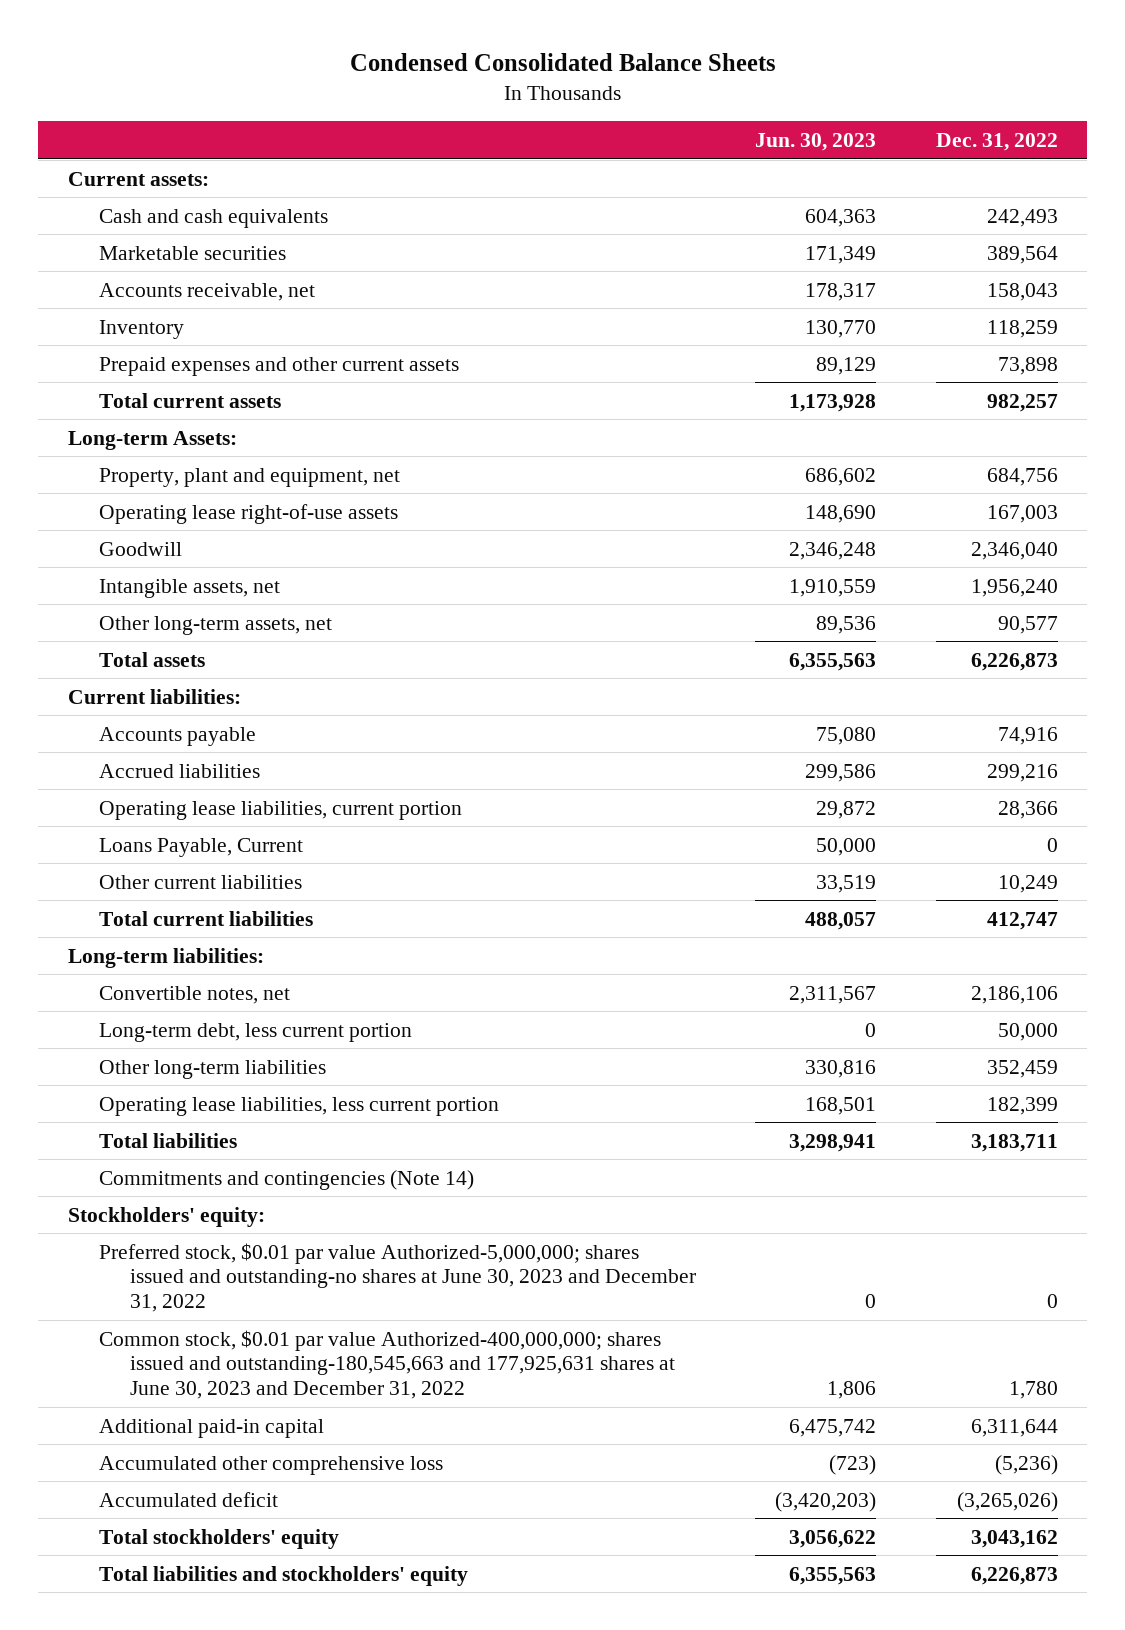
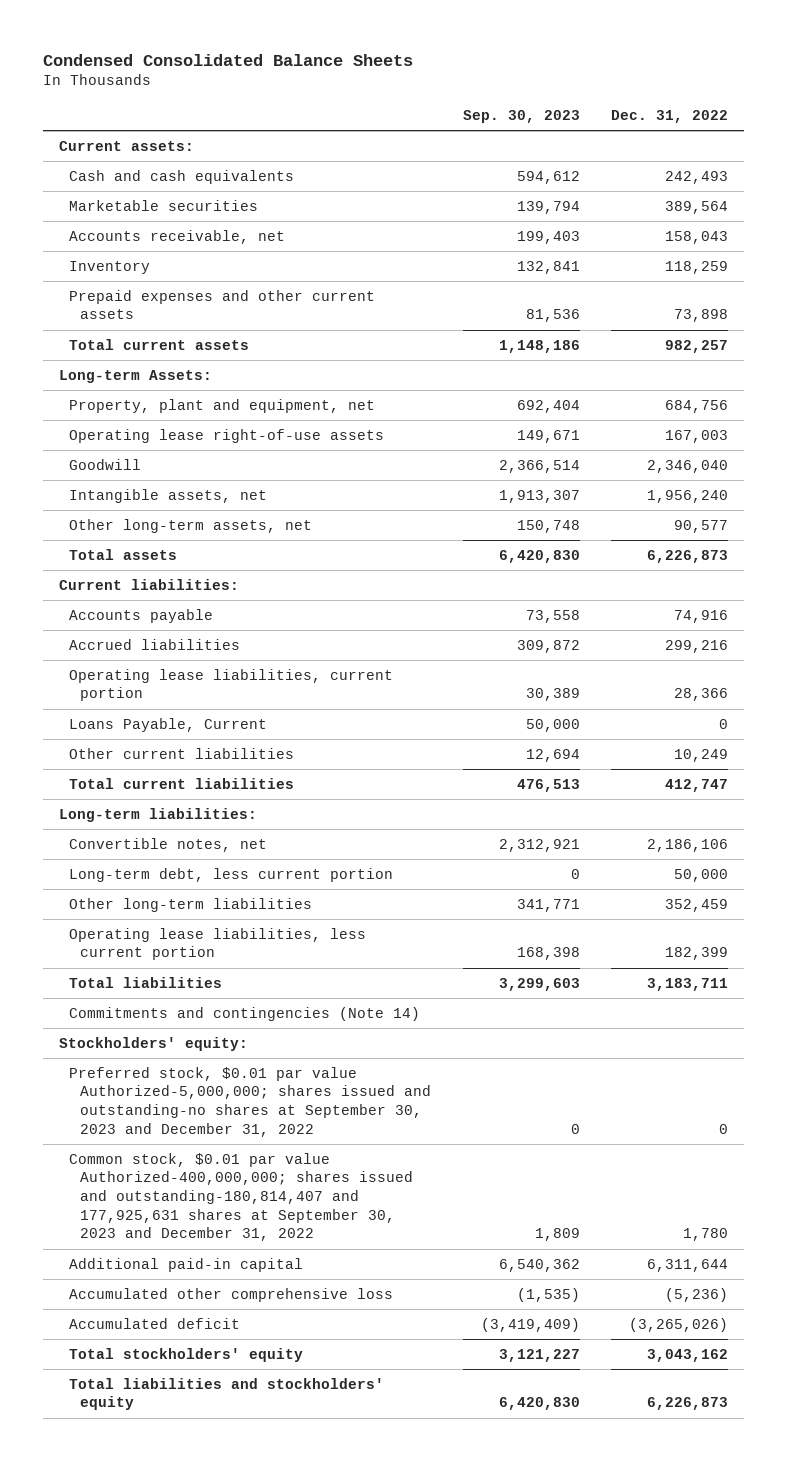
- | Jun. 30, 2023 | Dec. 31, 2022
+ | Sep. 30, 2023 | Dec. 31, 2022
- Preferred stock, $0.01 par value Authorized-5,000,000; shares issued and outstanding-no shares at June 30, 2023 and December 31, 2022 | 0 | 0
- Common stock, $0.01 par value Authorized-400,000,000; shares issued and outstanding-180,545,663 and 177,925,631 shares at June 30, 2023 and December 31, 2022 | 1,806 | 1,780
+ Preferred stock, $0.01 par value Authorized-5,000,000; shares issued and outstanding-no shares at September 30, 2023 and December 31, 2022 | 0 | 0
+ Common stock, $0.01 par value Authorized-400,000,000; shares issued and outstanding-180,814,407 and 177,925,631 shares at September 30, 2023 and December 31, 2022 | 1,809 | 1,780

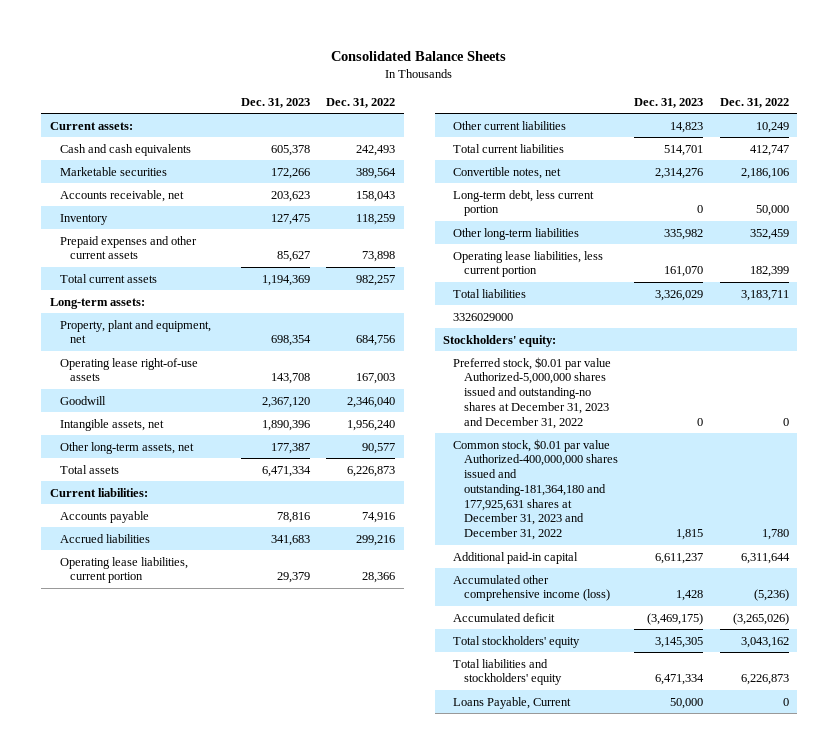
- Condensed Consolidated Balance Sheets
+ Consolidated Balance Sheets
- | Sep. 30, 2023 | Dec. 31, 2022
+ | Dec. 31, 2023 | Dec. 31, 2022
- Long-term Assets:
+ Long-term assets:
- Long-term liabilities:
- Commitments and contingencies (Note 14)
+ 3326029000
- Preferred stock, $0.01 par value Authorized-5,000,000; shares issued and outstanding-no shares at September 30, 2023 and December 31, 2022 | 0 | 0
- Common stock, $0.01 par value Authorized-400,000,000; shares issued and outstanding-180,814,407 and 177,925,631 shares at September 30, 2023 and December 31, 2022 | 1,809 | 1,780
+ Preferred stock, $0.01 par value Authorized-5,000,000 shares issued and outstanding-no shares at December 31, 2023 and December 31, 2022 | 0 | 0
+ Common stock, $0.01 par value Authorized-400,000,000 shares issued and outstanding-181,364,180 and 177,925,631 shares at December 31, 2023 and December 31, 2022 | 1,815 | 1,780
- Accumulated other comprehensive loss | (1,535) | (5,236)
+ Accumulated other comprehensive income (loss) | 1,428 | (5,236)
moved down: Loans Payable, Current | 50,000 | 0

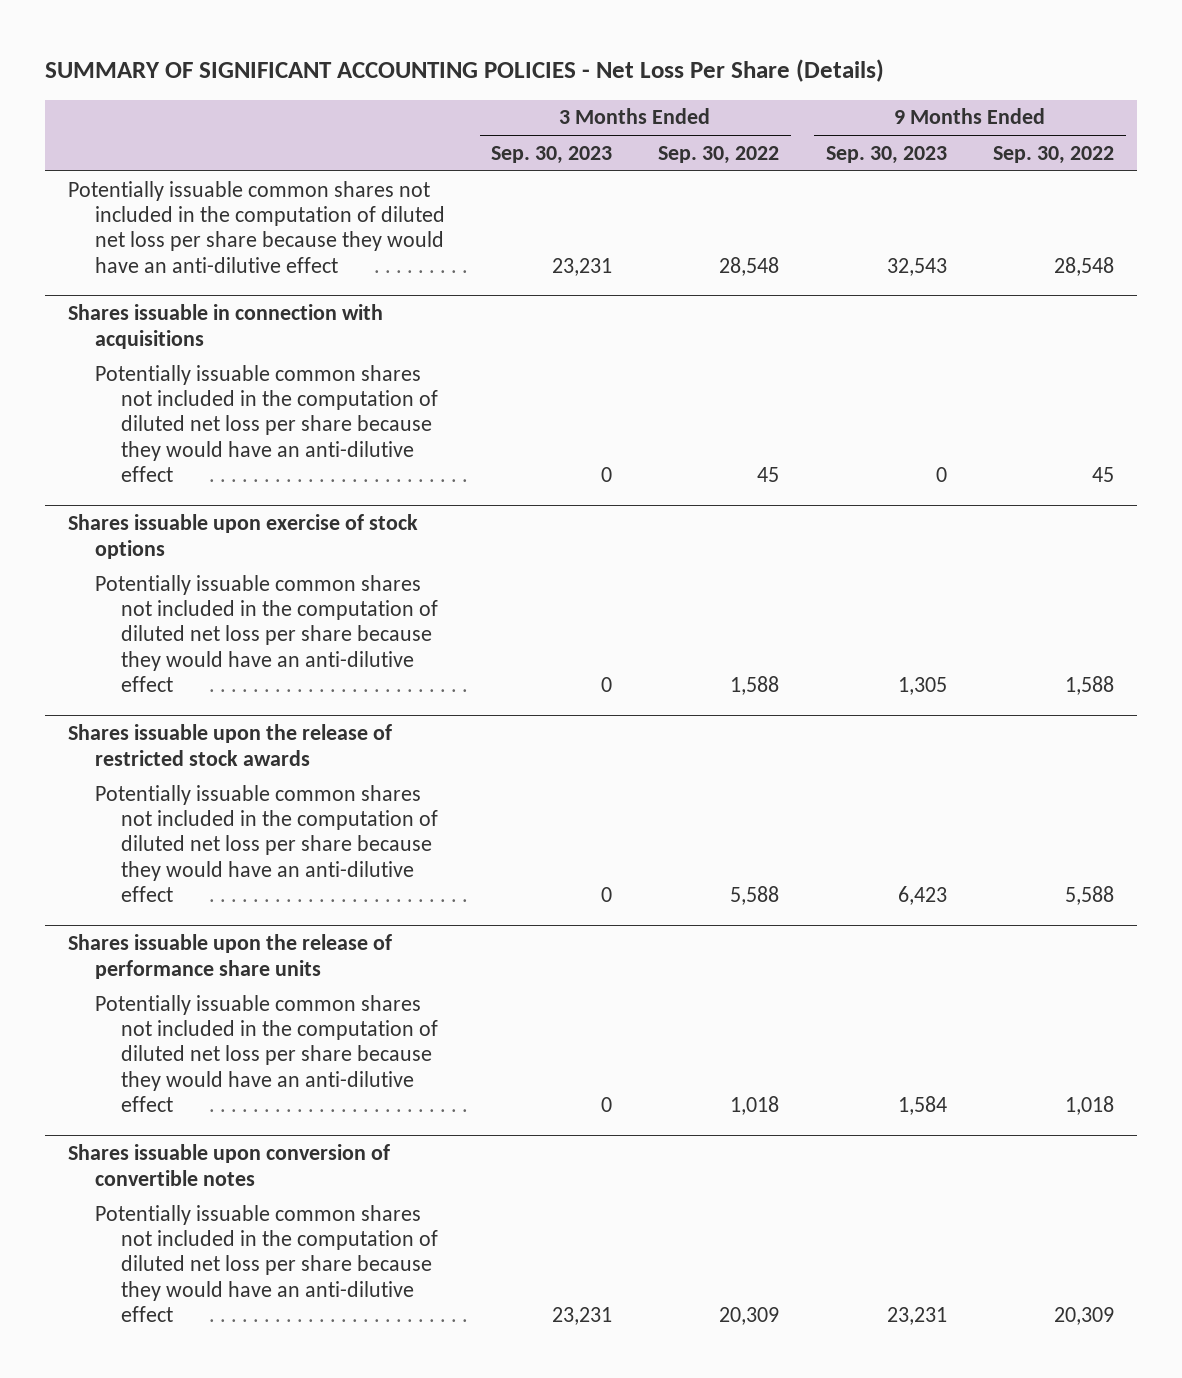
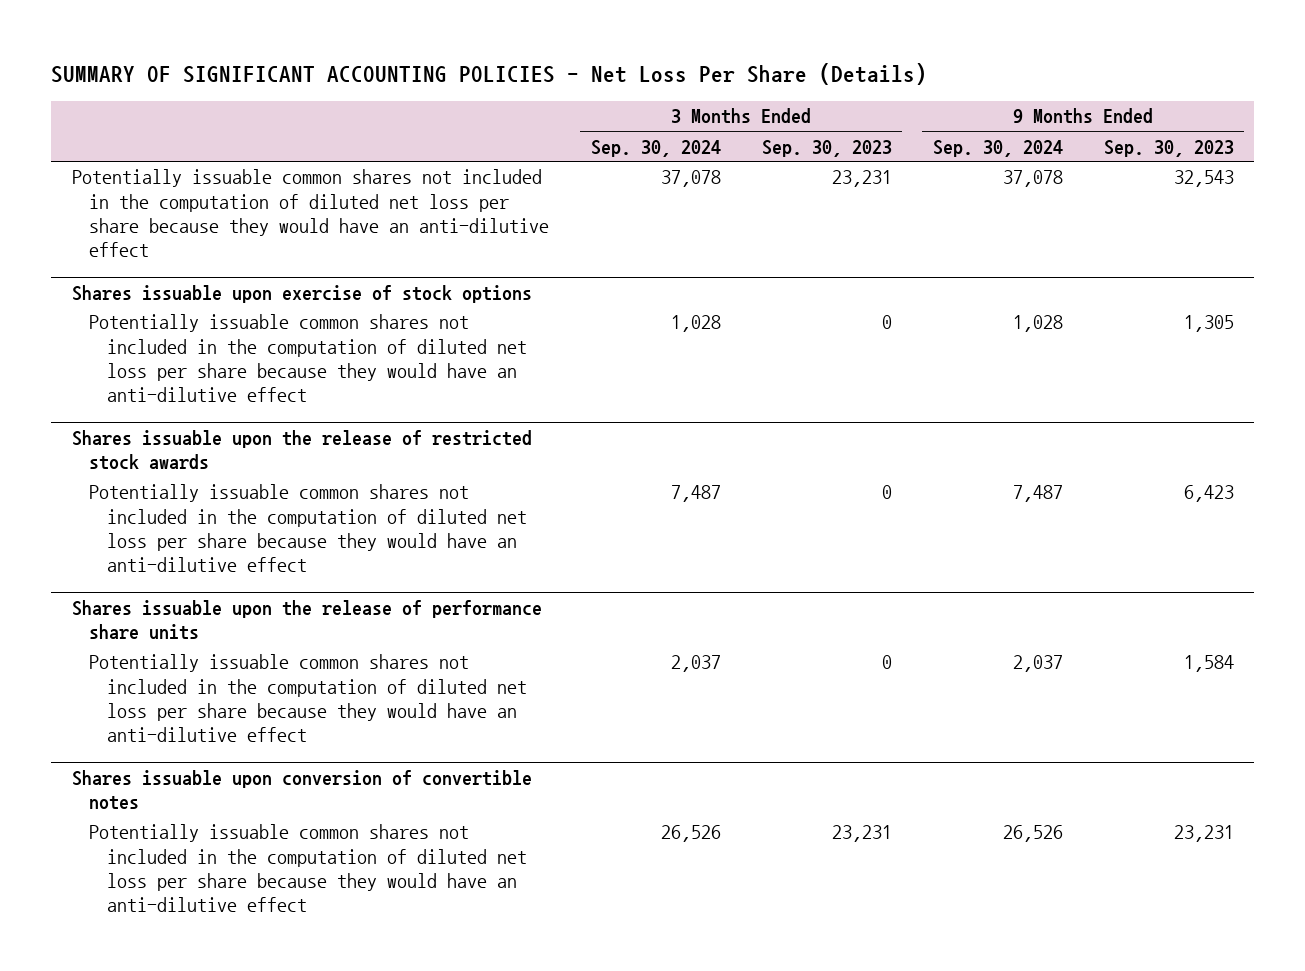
- | 3 Months Ended Sep. 30, 2023 | 3 Months Ended Sep. 30, 2022 | 9 Months Ended Sep. 30, 2023 | 9 Months Ended Sep. 30, 2022
+ | 3 Months Ended Sep. 30, 2024 | 3 Months Ended Sep. 30, 2023 | 9 Months Ended Sep. 30, 2024 | 9 Months Ended Sep. 30, 2023
- Shares issuable in connection with acquisitions
- Potentially issuable common shares not included in the computation of diluted net loss per share because they would have an anti-dilutive effect | 0 | 45 | 0 | 45

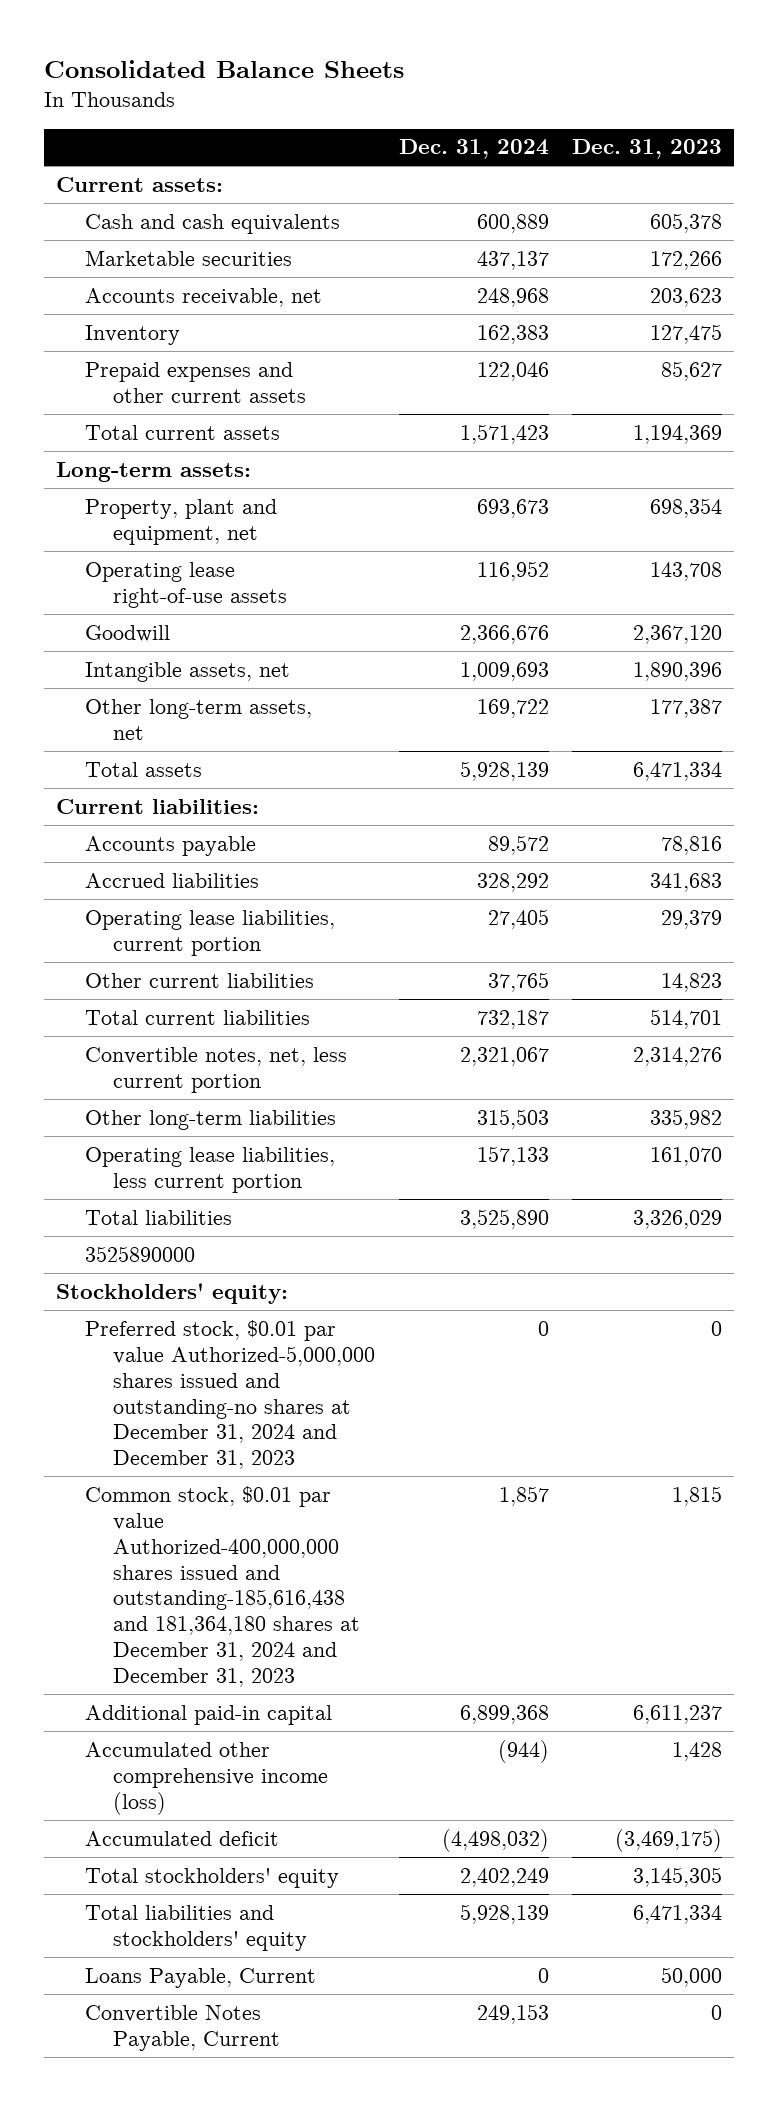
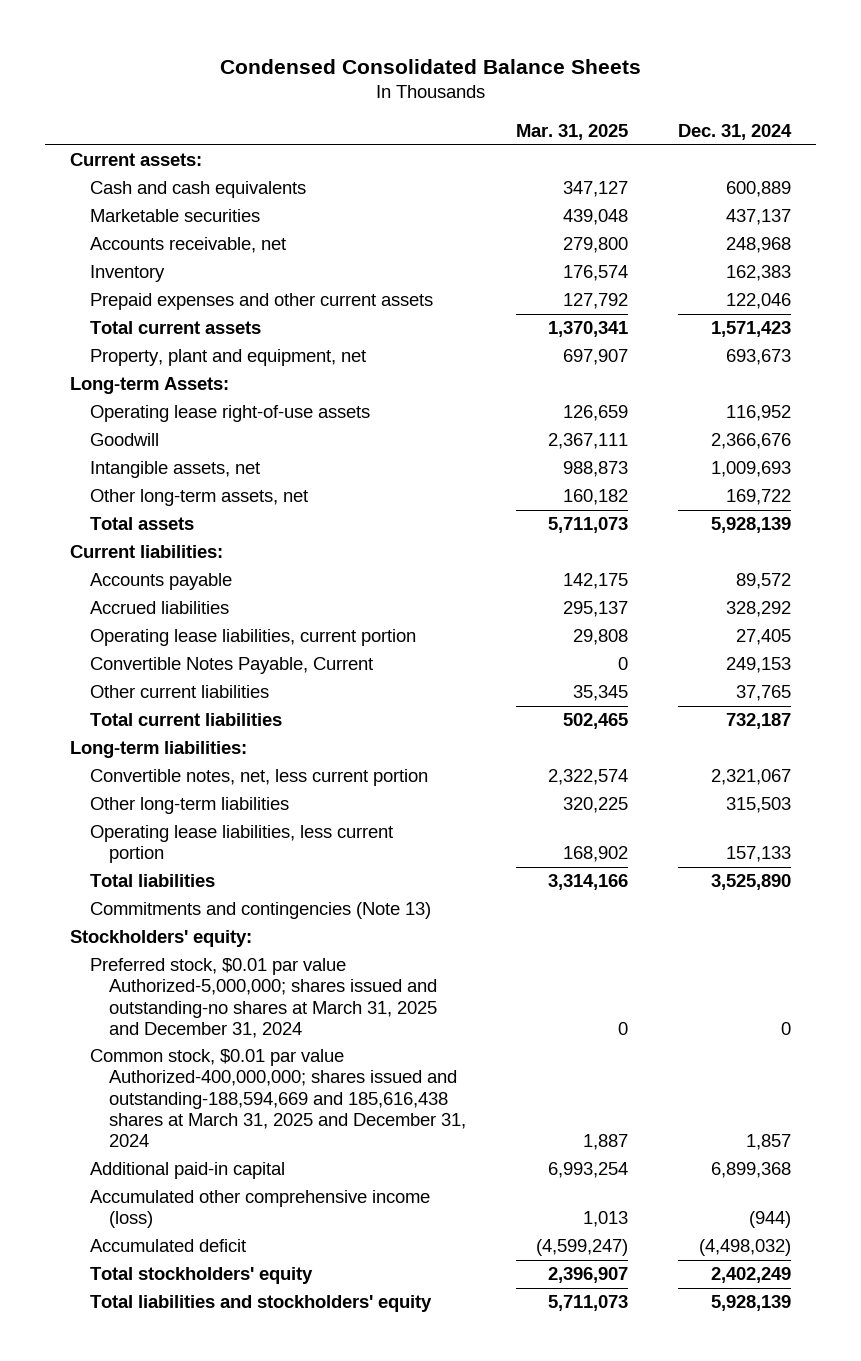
- Consolidated Balance Sheets
+ Condensed Consolidated Balance Sheets
- | Dec. 31, 2024 | Dec. 31, 2023
+ | Mar. 31, 2025 | Dec. 31, 2024
- Long-term assets:
+ Long-term Assets:
moved up: Convertible Notes Payable, Current | 0 | 249,153
+ Long-term liabilities:
- 3525890000
+ Commitments and contingencies (Note 13)
- Preferred stock, $0.01 par value Authorized-5,000,000 shares issued and outstanding-no shares at December 31, 2024 and December 31, 2023 | 0 | 0
- Common stock, $0.01 par value Authorized-400,000,000 shares issued and outstanding-185,616,438 and 181,364,180 shares at December 31, 2024 and December 31, 2023 | 1,857 | 1,815
+ Preferred stock, $0.01 par value Authorized-5,000,000; shares issued and outstanding-no shares at March 31, 2025 and December 31, 2024 | 0 | 0
+ Common stock, $0.01 par value Authorized-400,000,000; shares issued and outstanding-188,594,669 and 185,616,438 shares at March 31, 2025 and December 31, 2024 | 1,887 | 1,857
- Loans Payable, Current | 0 | 50,000

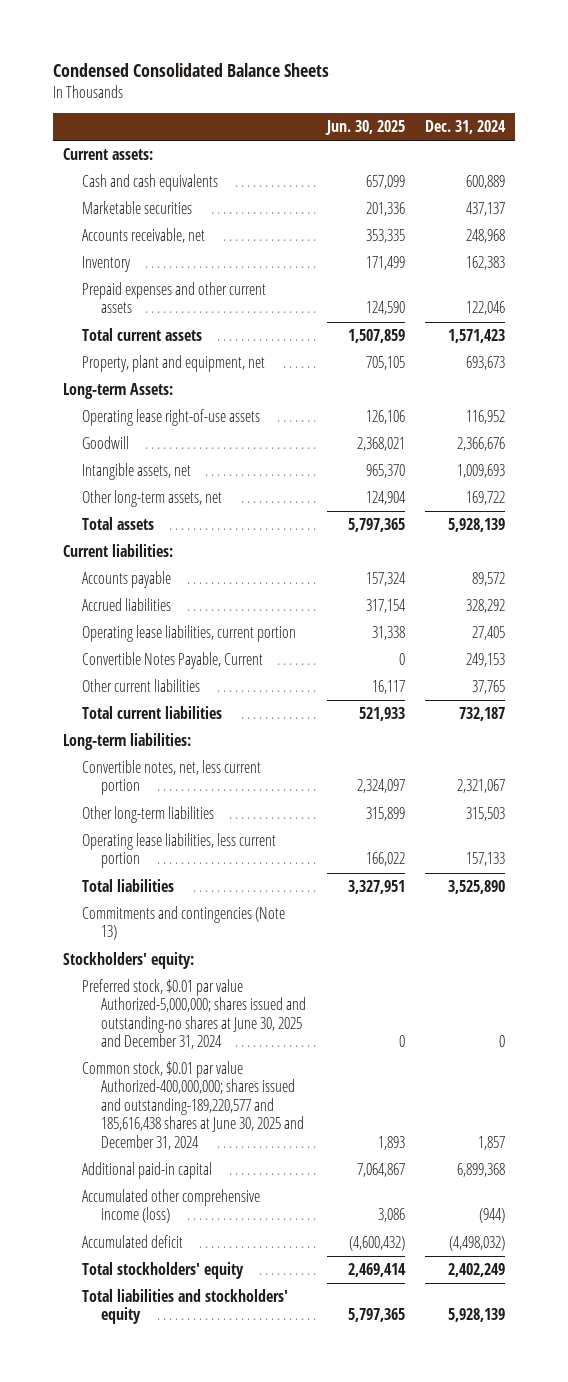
- | Mar. 31, 2025 | Dec. 31, 2024
+ | Jun. 30, 2025 | Dec. 31, 2024
- Preferred stock, $0.01 par value Authorized-5,000,000; shares issued and outstanding-no shares at March 31, 2025 and December 31, 2024 | 0 | 0
- Common stock, $0.01 par value Authorized-400,000,000; shares issued and outstanding-188,594,669 and 185,616,438 shares at March 31, 2025 and December 31, 2024 | 1,887 | 1,857
+ Preferred stock, $0.01 par value Authorized-5,000,000; shares issued and outstanding-no shares at June 30, 2025 and December 31, 2024 | 0 | 0
+ Common stock, $0.01 par value Authorized-400,000,000; shares issued and outstanding-189,220,577 and 185,616,438 shares at June 30, 2025 and December 31, 2024 | 1,893 | 1,857

